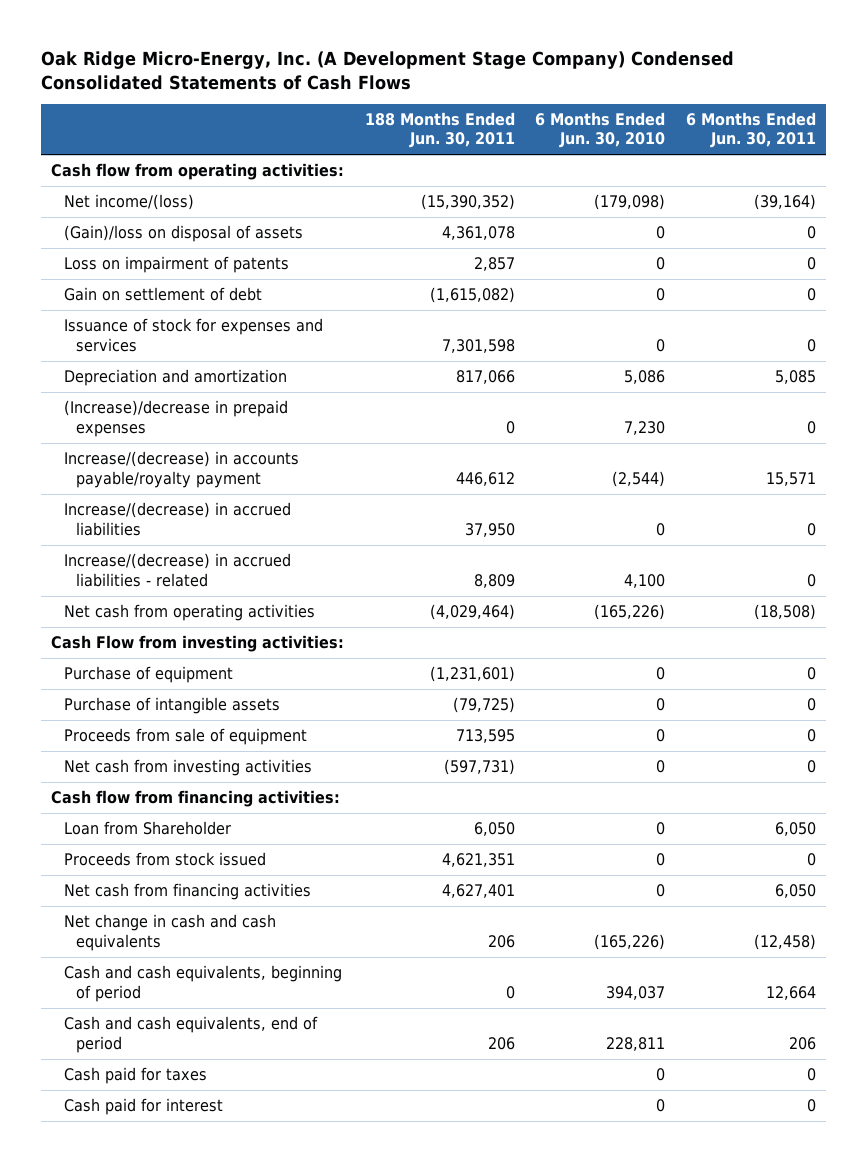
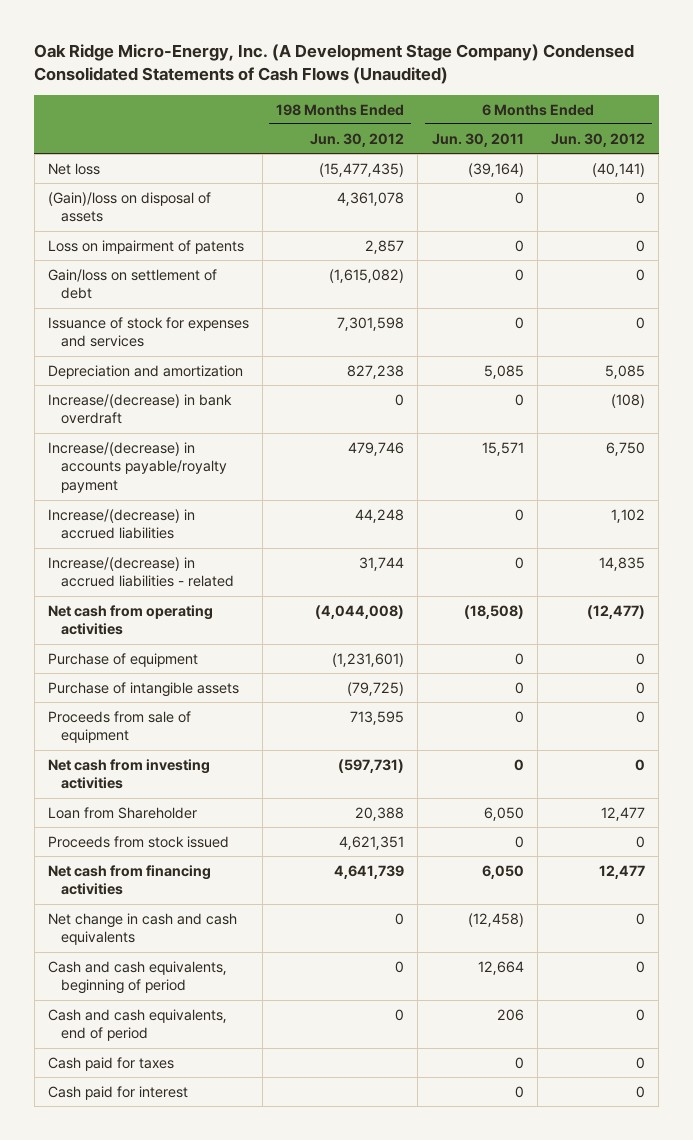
- Oak Ridge Micro-Energy, Inc. (A Development Stage Company) Condensed Consolidated Statements of Cash Flows
+ Oak Ridge Micro-Energy, Inc. (A Development Stage Company) Condensed Consolidated Statements of Cash Flows (Unaudited)
- | 188 Months Ended Jun. 30, 2011 | 6 Months Ended Jun. 30, 2010 | 6 Months Ended Jun. 30, 2011
+ | 198 Months Ended Jun. 30, 2012 | 6 Months Ended Jun. 30, 2011 | 6 Months Ended Jun. 30, 2012
- Cash flow from operating activities:
- Net income/(loss) | (15,390,352) | (179,098) | (39,164)
+ Net loss | (15,477,435) | (39,164) | (40,141)
- Gain on settlement of debt | (1,615,082) | 0 | 0
+ Gain/loss on settlement of debt | (1,615,082) | 0 | 0
- (Increase)/decrease in prepaid expenses | 0 | 7,230 | 0
+ Increase/(decrease) in bank overdraft | 0 | 0 | (108)
- Cash Flow from investing activities:
- Cash flow from financing activities:

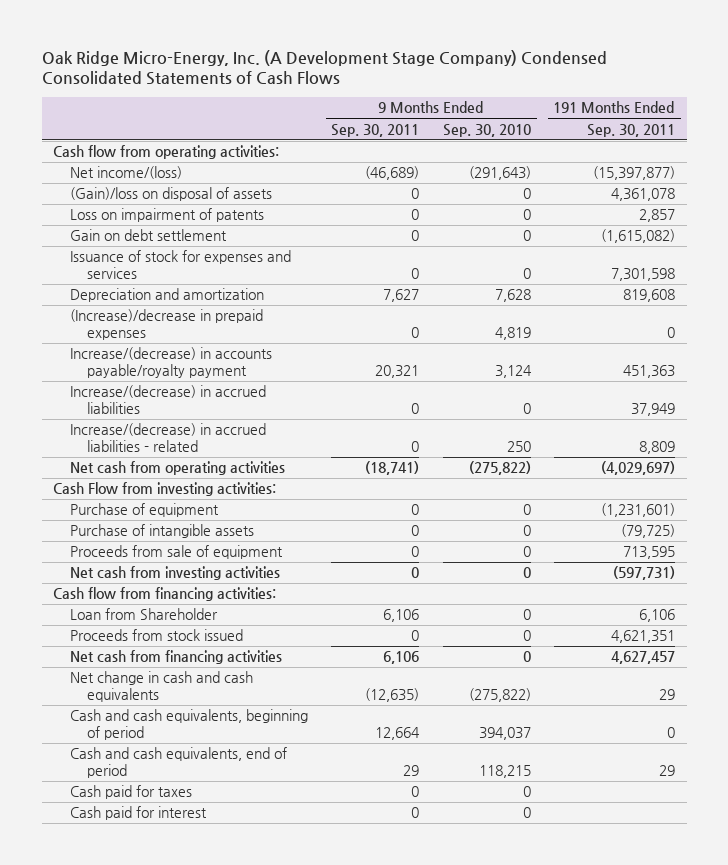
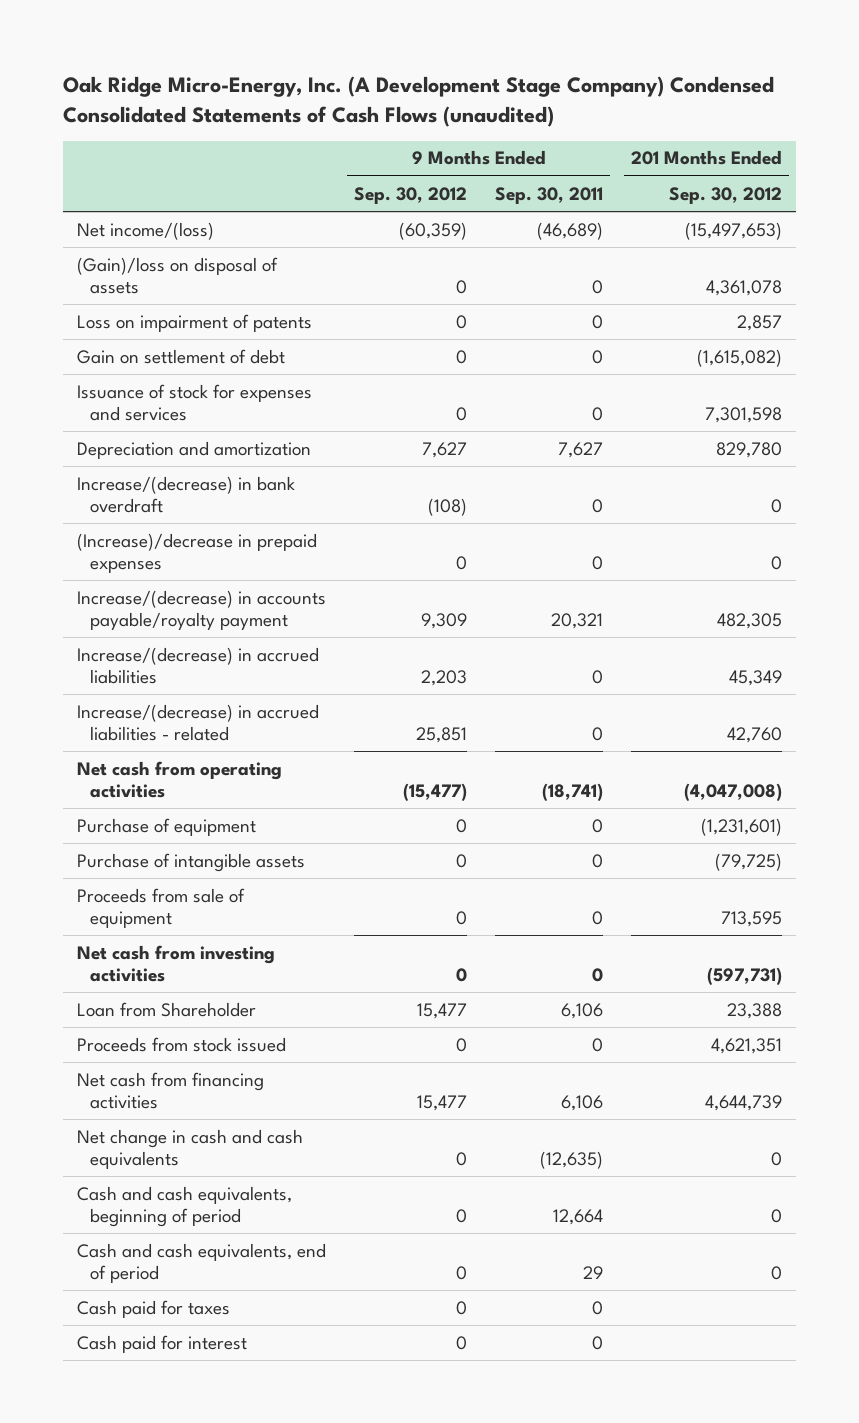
- Oak Ridge Micro-Energy, Inc. (A Development Stage Company) Condensed Consolidated Statements of Cash Flows
+ Oak Ridge Micro-Energy, Inc. (A Development Stage Company) Condensed Consolidated Statements of Cash Flows (unaudited)
- | 9 Months Ended Sep. 30, 2011 | 9 Months Ended Sep. 30, 2010 | 191 Months Ended Sep. 30, 2011
+ | 9 Months Ended Sep. 30, 2012 | 9 Months Ended Sep. 30, 2011 | 201 Months Ended Sep. 30, 2012
- Cash flow from operating activities:
- Gain on debt settlement | 0 | 0 | (1,615,082)
+ Gain on settlement of debt | 0 | 0 | (1,615,082)
+ Increase/(decrease) in bank overdraft | (108) | 0 | 0
- Cash Flow from investing activities:
- Cash flow from financing activities:

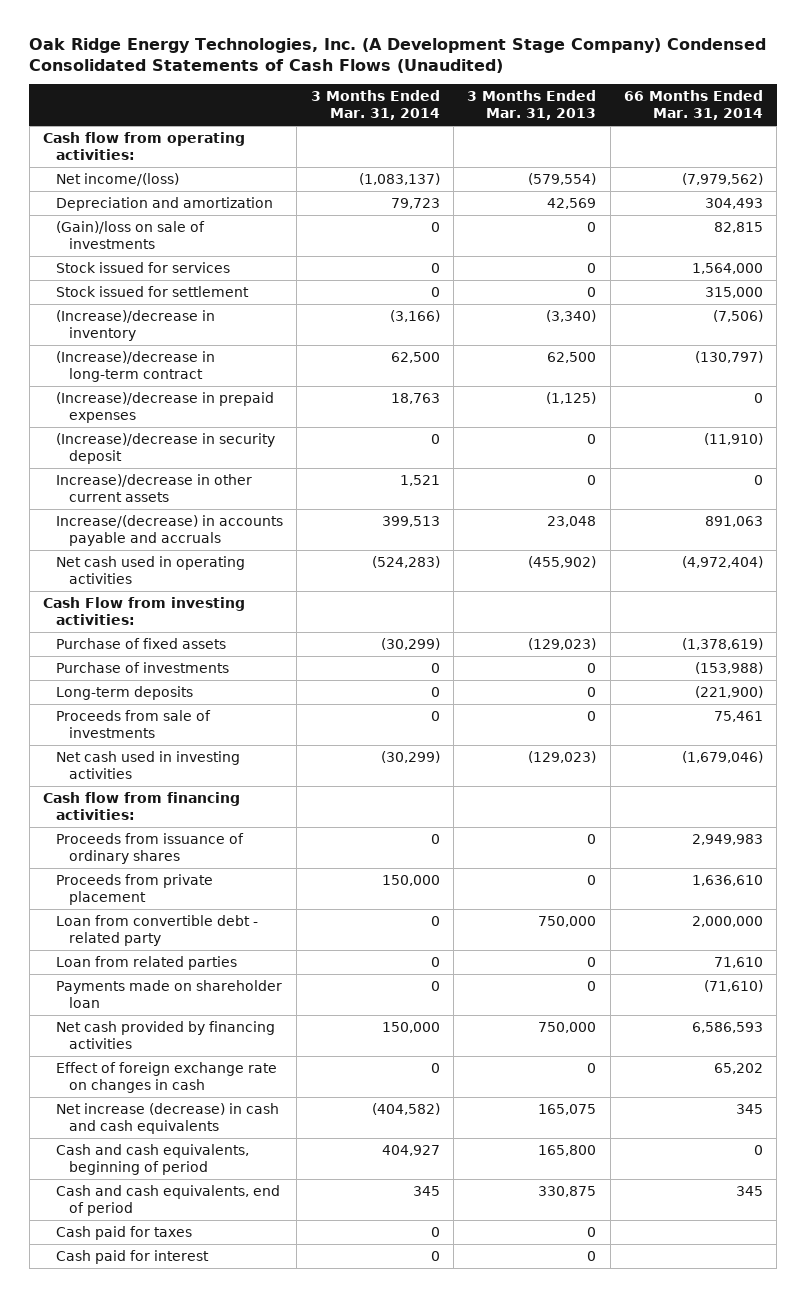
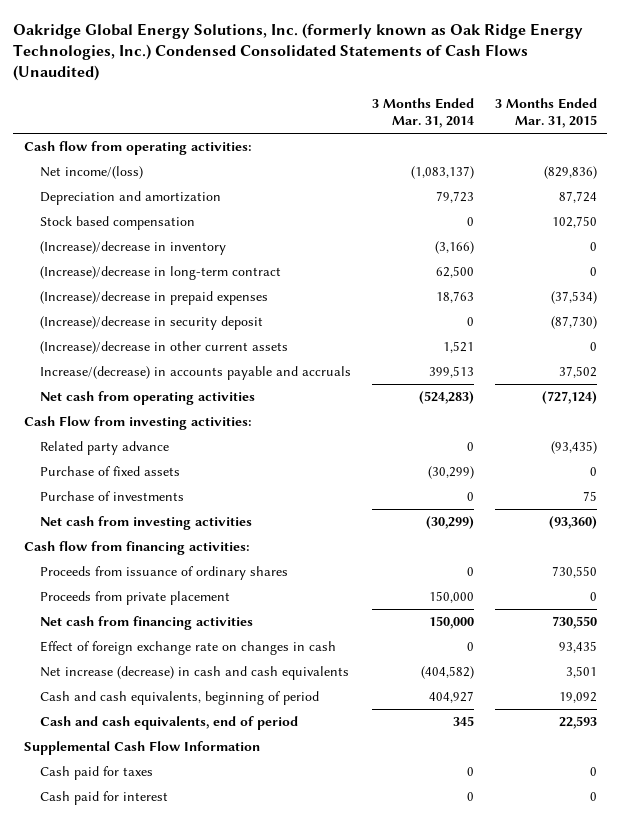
- Oak Ridge Energy Technologies, Inc. (A Development Stage Company) Condensed Consolidated Statements of Cash Flows (Unaudited)
+ Oakridge Global Energy Solutions, Inc. (formerly known as Oak Ridge Energy Technologies, Inc.) Condensed Consolidated Statements of Cash Flows (Unaudited)
- | 3 Months Ended Mar. 31, 2014 | 3 Months Ended Mar. 31, 2013 | 66 Months Ended Mar. 31, 2014
+ | 3 Months Ended Mar. 31, 2014 | 3 Months Ended Mar. 31, 2015
- (Gain)/loss on sale of investments | 0 | 0 | 82,815
- Stock issued for services | 0 | 0 | 1,564,000
- Stock issued for settlement | 0 | 0 | 315,000
+ Stock based compensation | 0 | 102,750
- Increase)/decrease in other current assets | 1,521 | 0 | 0
+ (Increase)/decrease in other current assets | 1,521 | 0
- Net cash used in operating activities | (524,283) | (455,902) | (4,972,404)
+ Net cash from operating activities | (524,283) | (727,124)
+ Related party advance | 0 | (93,435)
- Long-term deposits | 0 | 0 | (221,900)
- Proceeds from sale of investments | 0 | 0 | 75,461
- Net cash used in investing activities | (30,299) | (129,023) | (1,679,046)
+ Net cash from investing activities | (30,299) | (93,360)
- Loan from convertible debt - related party | 0 | 750,000 | 2,000,000
- Loan from related parties | 0 | 0 | 71,610
- Payments made on shareholder loan | 0 | 0 | (71,610)
- Net cash provided by financing activities | 150,000 | 750,000 | 6,586,593
+ Net cash from financing activities | 150,000 | 730,550
+ Supplemental Cash Flow Information

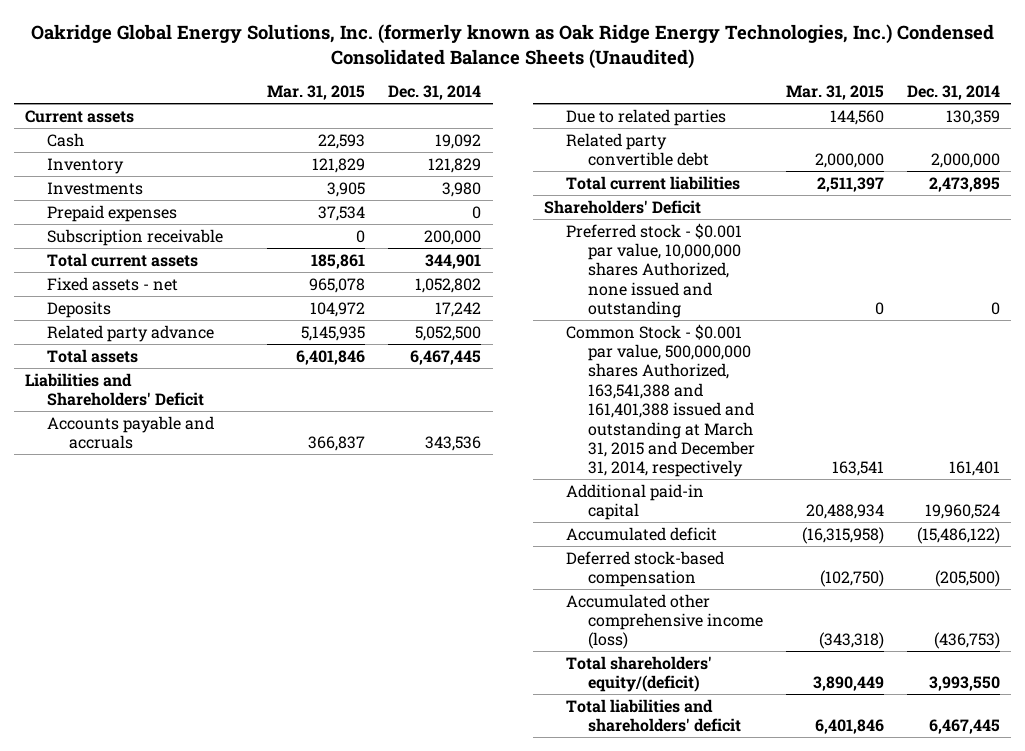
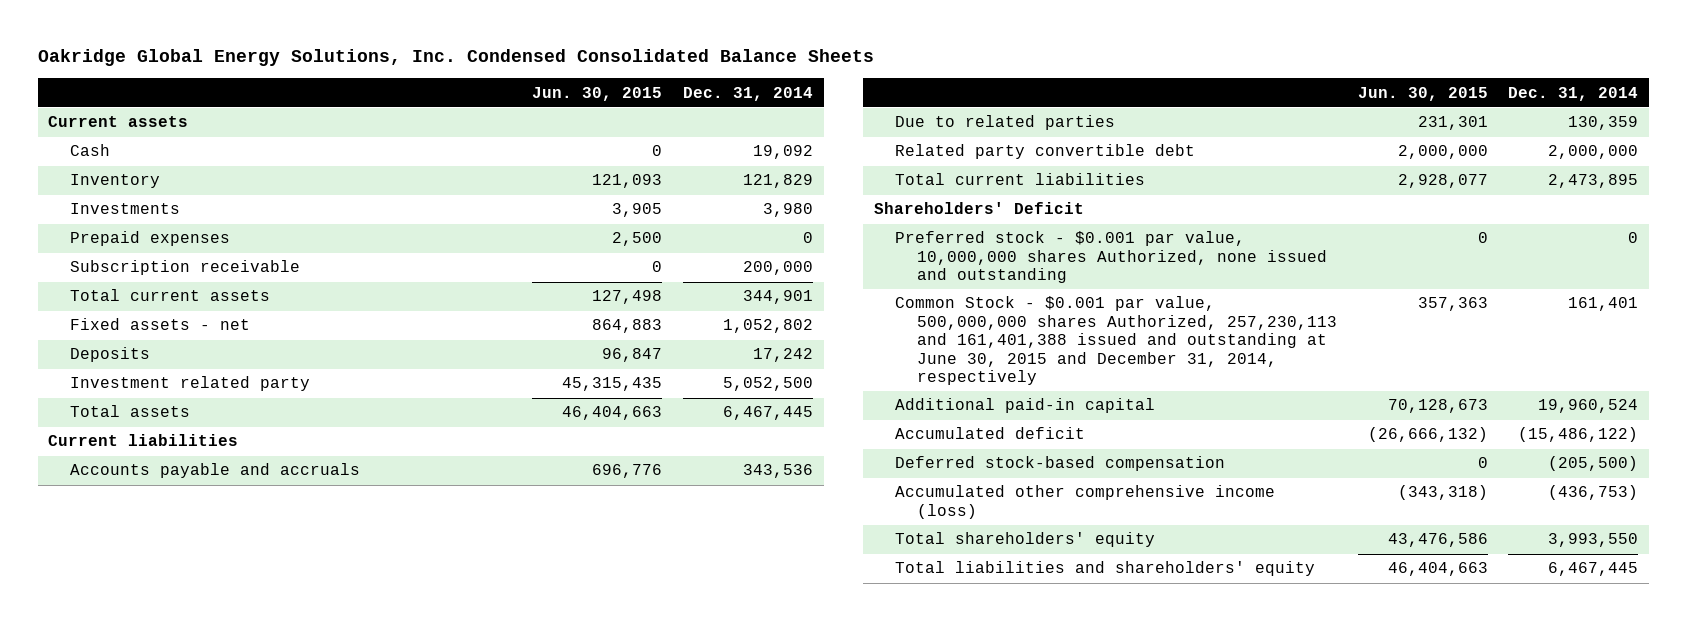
- Oakridge Global Energy Solutions, Inc. (formerly known as Oak Ridge Energy Technologies, Inc.) Condensed Consolidated Balance Sheets (Unaudited)
+ Oakridge Global Energy Solutions, Inc. Condensed Consolidated Balance Sheets
- | Mar. 31, 2015 | Dec. 31, 2014
+ | Jun. 30, 2015 | Dec. 31, 2014
- Related party advance | 5,145,935 | 5,052,500
+ Investment related party | 45,315,435 | 5,052,500
- Liabilities and Shareholders' Deficit
+ Current liabilities
- Common Stock - $0.001 par value, 500,000,000 shares Authorized, 163,541,388 and 161,401,388 issued and outstanding at March 31, 2015 and December 31, 2014, respectively | 163,541 | 161,401
+ Common Stock - $0.001 par value, 500,000,000 shares Authorized, 257,230,113 and 161,401,388 issued and outstanding at June 30, 2015 and December 31, 2014, respectively | 357,363 | 161,401
- Total shareholders' equity/(deficit) | 3,890,449 | 3,993,550
- Total liabilities and shareholders' deficit | 6,401,846 | 6,467,445
+ Total shareholders' equity | 43,476,586 | 3,993,550
+ Total liabilities and shareholders' equity | 46,404,663 | 6,467,445

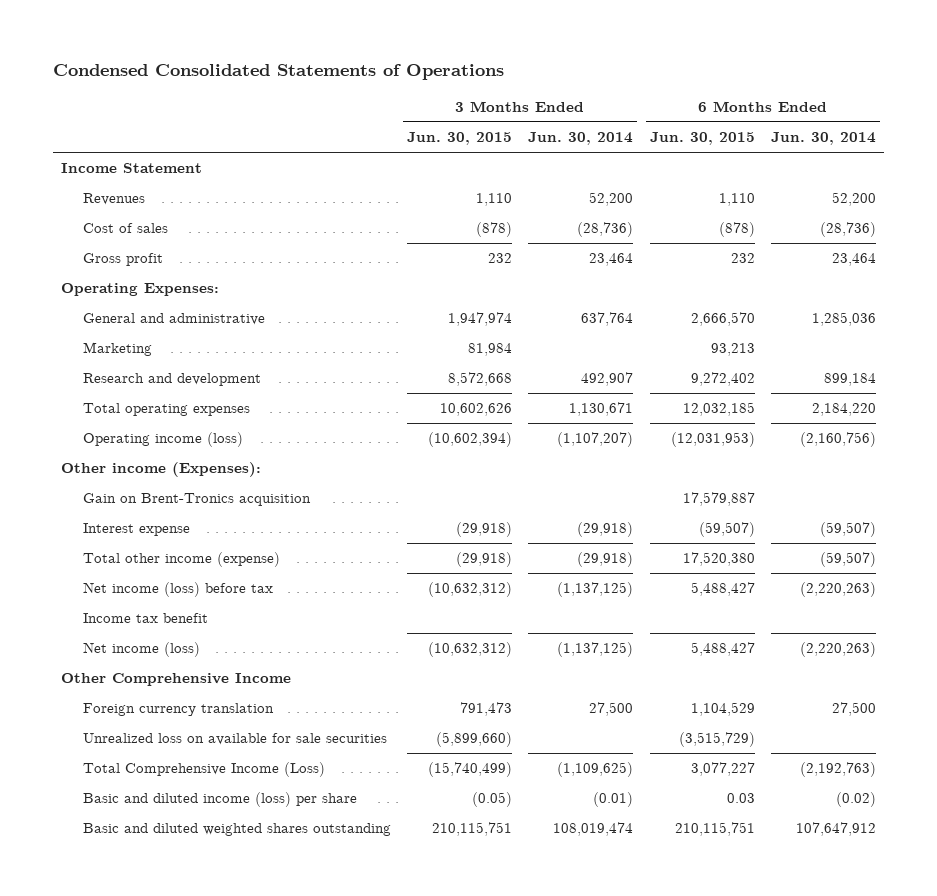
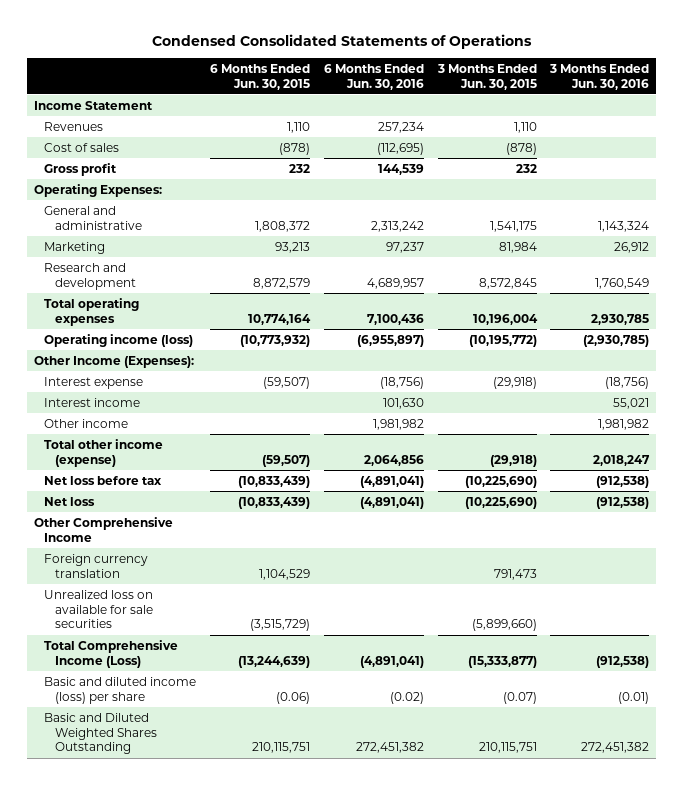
- | 3 Months Ended Jun. 30, 2015 | 3 Months Ended Jun. 30, 2014 | 6 Months Ended Jun. 30, 2015 | 6 Months Ended Jun. 30, 2014
+ | 6 Months Ended Jun. 30, 2015 | 6 Months Ended Jun. 30, 2016 | 3 Months Ended Jun. 30, 2015 | 3 Months Ended Jun. 30, 2016
- General and administrative | 1,947,974 | 637,764 | 2,666,570 | 1,285,036
+ General and administrative | 1,808,372 | 2,313,242 | 1,541,175 | 1,143,324
- Research and development | 8,572,668 | 492,907 | 9,272,402 | 899,184
- Total operating expenses | 10,602,626 | 1,130,671 | 12,032,185 | 2,184,220
- Operating income (loss) | (10,602,394) | (1,107,207) | (12,031,953) | (2,160,756)
- Other income (Expenses):
- Gain on Brent-Tronics acquisition | | | 17,579,887 |
+ Research and development | 8,872,579 | 4,689,957 | 8,572,845 | 1,760,549
+ Total operating expenses | 10,774,164 | 7,100,436 | 10,196,004 | 2,930,785
+ Operating income (loss) | (10,773,932) | (6,955,897) | (10,195,772) | (2,930,785)
+ Other Income (Expenses):
- Total other income (expense) | (29,918) | (29,918) | 17,520,380 | (59,507)
- Net income (loss) before tax | (10,632,312) | (1,137,125) | 5,488,427 | (2,220,263)
- Income tax benefit
- Net income (loss) | (10,632,312) | (1,137,125) | 5,488,427 | (2,220,263)
+ Interest income | | 101,630 | | 55,021
+ Other income | | 1,981,982 | | 1,981,982
+ Total other income (expense) | (59,507) | 2,064,856 | (29,918) | 2,018,247
+ Net loss before tax | (10,833,439) | (4,891,041) | (10,225,690) | (912,538)
+ Net loss | (10,833,439) | (4,891,041) | (10,225,690) | (912,538)
- Total Comprehensive Income (Loss) | (15,740,499) | (1,109,625) | 3,077,227 | (2,192,763)
- Basic and diluted income (loss) per share | (0.05) | (0.01) | 0.03 | (0.02)
- Basic and diluted weighted shares outstanding | 210,115,751 | 108,019,474 | 210,115,751 | 107,647,912
+ Total Comprehensive Income (Loss) | (13,244,639) | (4,891,041) | (15,333,877) | (912,538)
+ Basic and diluted income (loss) per share | (0.06) | (0.02) | (0.07) | (0.01)
+ Basic and Diluted Weighted Shares Outstanding | 210,115,751 | 272,451,382 | 210,115,751 | 272,451,382

